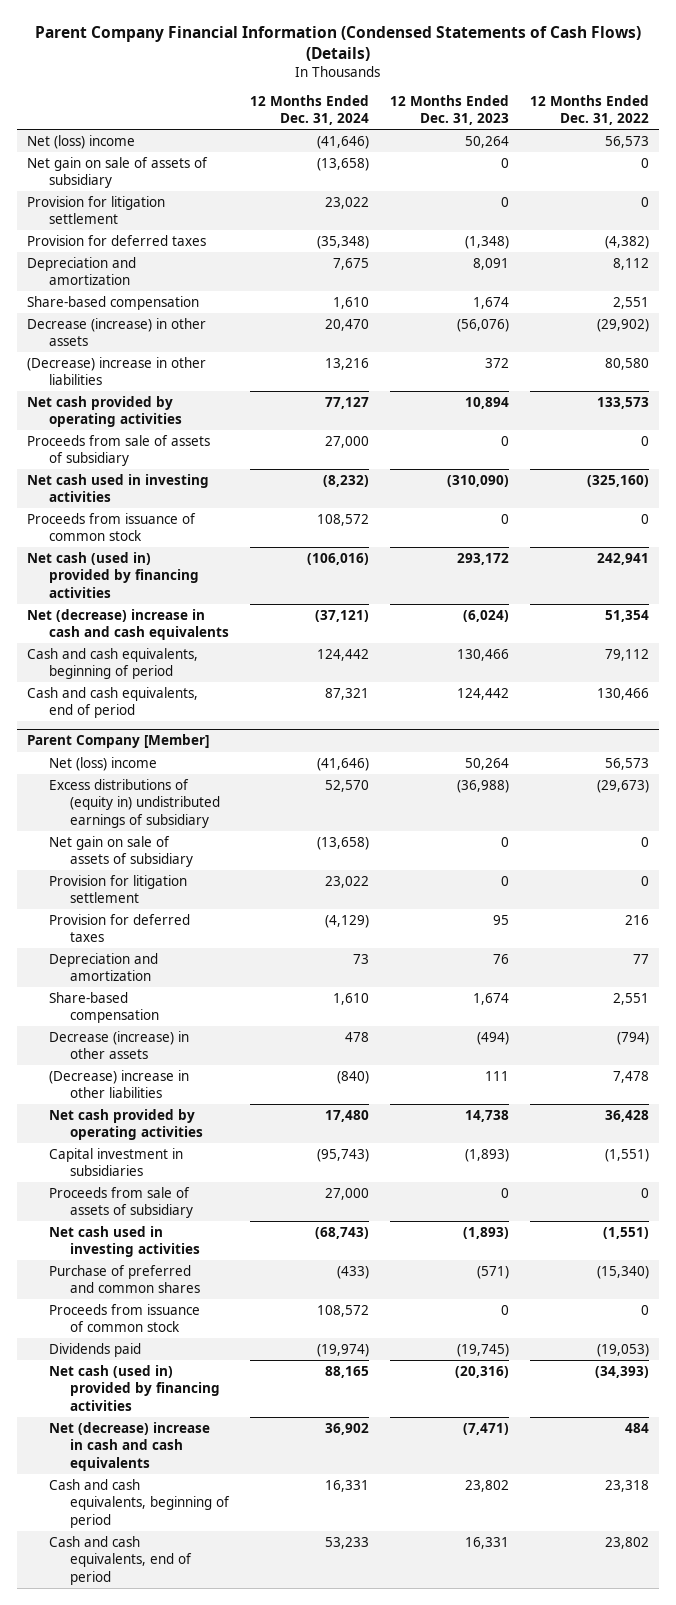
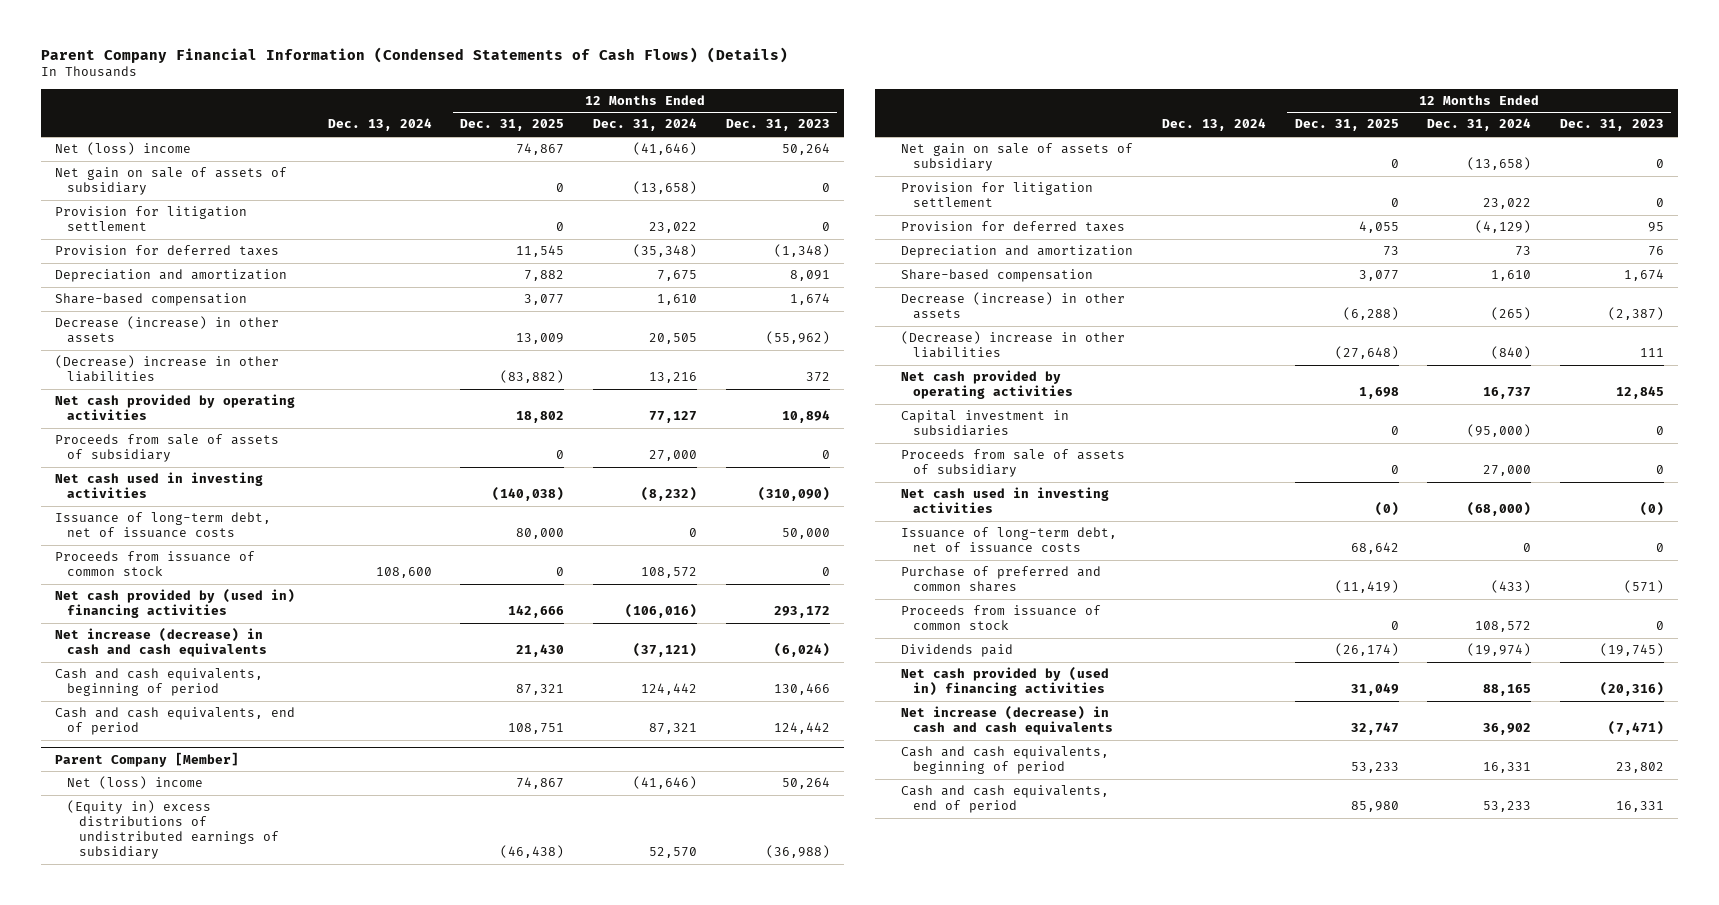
- | 12 Months Ended Dec. 31, 2024 | 12 Months Ended Dec. 31, 2023 | 12 Months Ended Dec. 31, 2022
+ | Dec. 13, 2024 | 12 Months Ended Dec. 31, 2025 | 12 Months Ended Dec. 31, 2024 | 12 Months Ended Dec. 31, 2023
- Decrease (increase) in other assets | 20,470 | (56,076) | (29,902)
+ Decrease (increase) in other assets | | 13,009 | 20,505 | (55,962)
+ Issuance of long-term debt, net of issuance costs | | 80,000 | 0 | 50,000
- Net cash (used in) provided by financing activities | (106,016) | 293,172 | 242,941
- Net (decrease) increase in cash and cash equivalents | (37,121) | (6,024) | 51,354
+ Net cash provided by (used in) financing activities | | 142,666 | (106,016) | 293,172
+ Net increase (decrease) in cash and cash equivalents | | 21,430 | (37,121) | (6,024)
@ Parent Company [Member]
- Excess distributions of (equity in) undistributed earnings of subsidiary | 52,570 | (36,988) | (29,673)
+ (Equity in) excess distributions of undistributed earnings of subsidiary | | (46,438) | 52,570 | (36,988)
- Decrease (increase) in other assets | 478 | (494) | (794)
+ Decrease (increase) in other assets | | (6,288) | (265) | (2,387)
- Net cash provided by operating activities | 17,480 | 14,738 | 36,428
- Capital investment in subsidiaries | (95,743) | (1,893) | (1,551)
+ Net cash provided by operating activities | | 1,698 | 16,737 | 12,845
+ Capital investment in subsidiaries | | 0 | (95,000) | 0
- Net cash used in investing activities | (68,743) | (1,893) | (1,551)
+ Net cash used in investing activities | | (0) | (68,000) | (0)
+ Issuance of long-term debt, net of issuance costs | | 68,642 | 0 | 0
- Net cash (used in) provided by financing activities | 88,165 | (20,316) | (34,393)
- Net (decrease) increase in cash and cash equivalents | 36,902 | (7,471) | 484
+ Net cash provided by (used in) financing activities | | 31,049 | 88,165 | (20,316)
+ Net increase (decrease) in cash and cash equivalents | | 32,747 | 36,902 | (7,471)

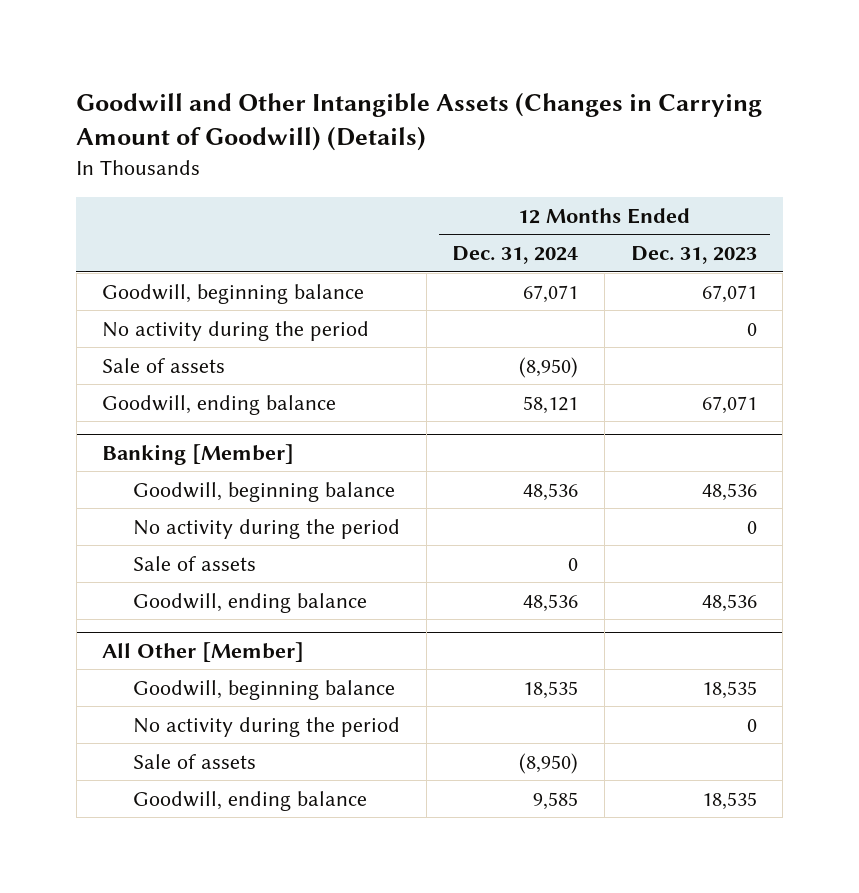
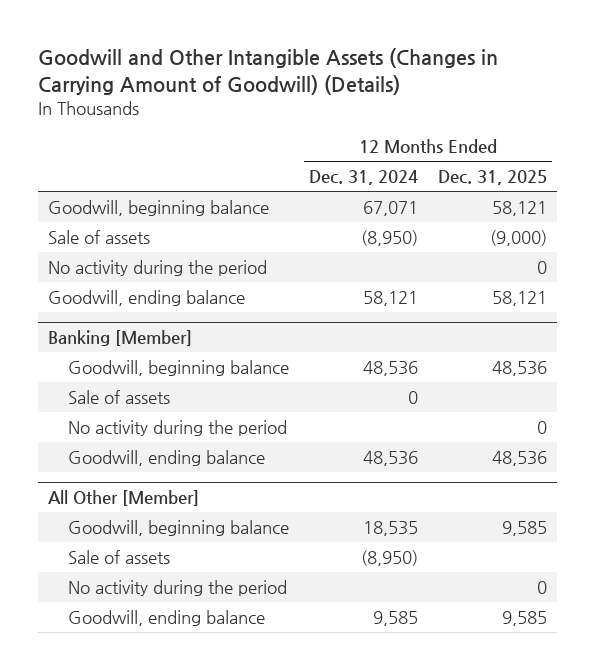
- | 12 Months Ended Dec. 31, 2024 | 12 Months Ended Dec. 31, 2023
+ | 12 Months Ended Dec. 31, 2024 | 12 Months Ended Dec. 31, 2025
moved down: No activity during the period | | 0
@ Banking [Member]
moved down: No activity during the period | | 0
@ All Other [Member]
moved down: No activity during the period | | 0

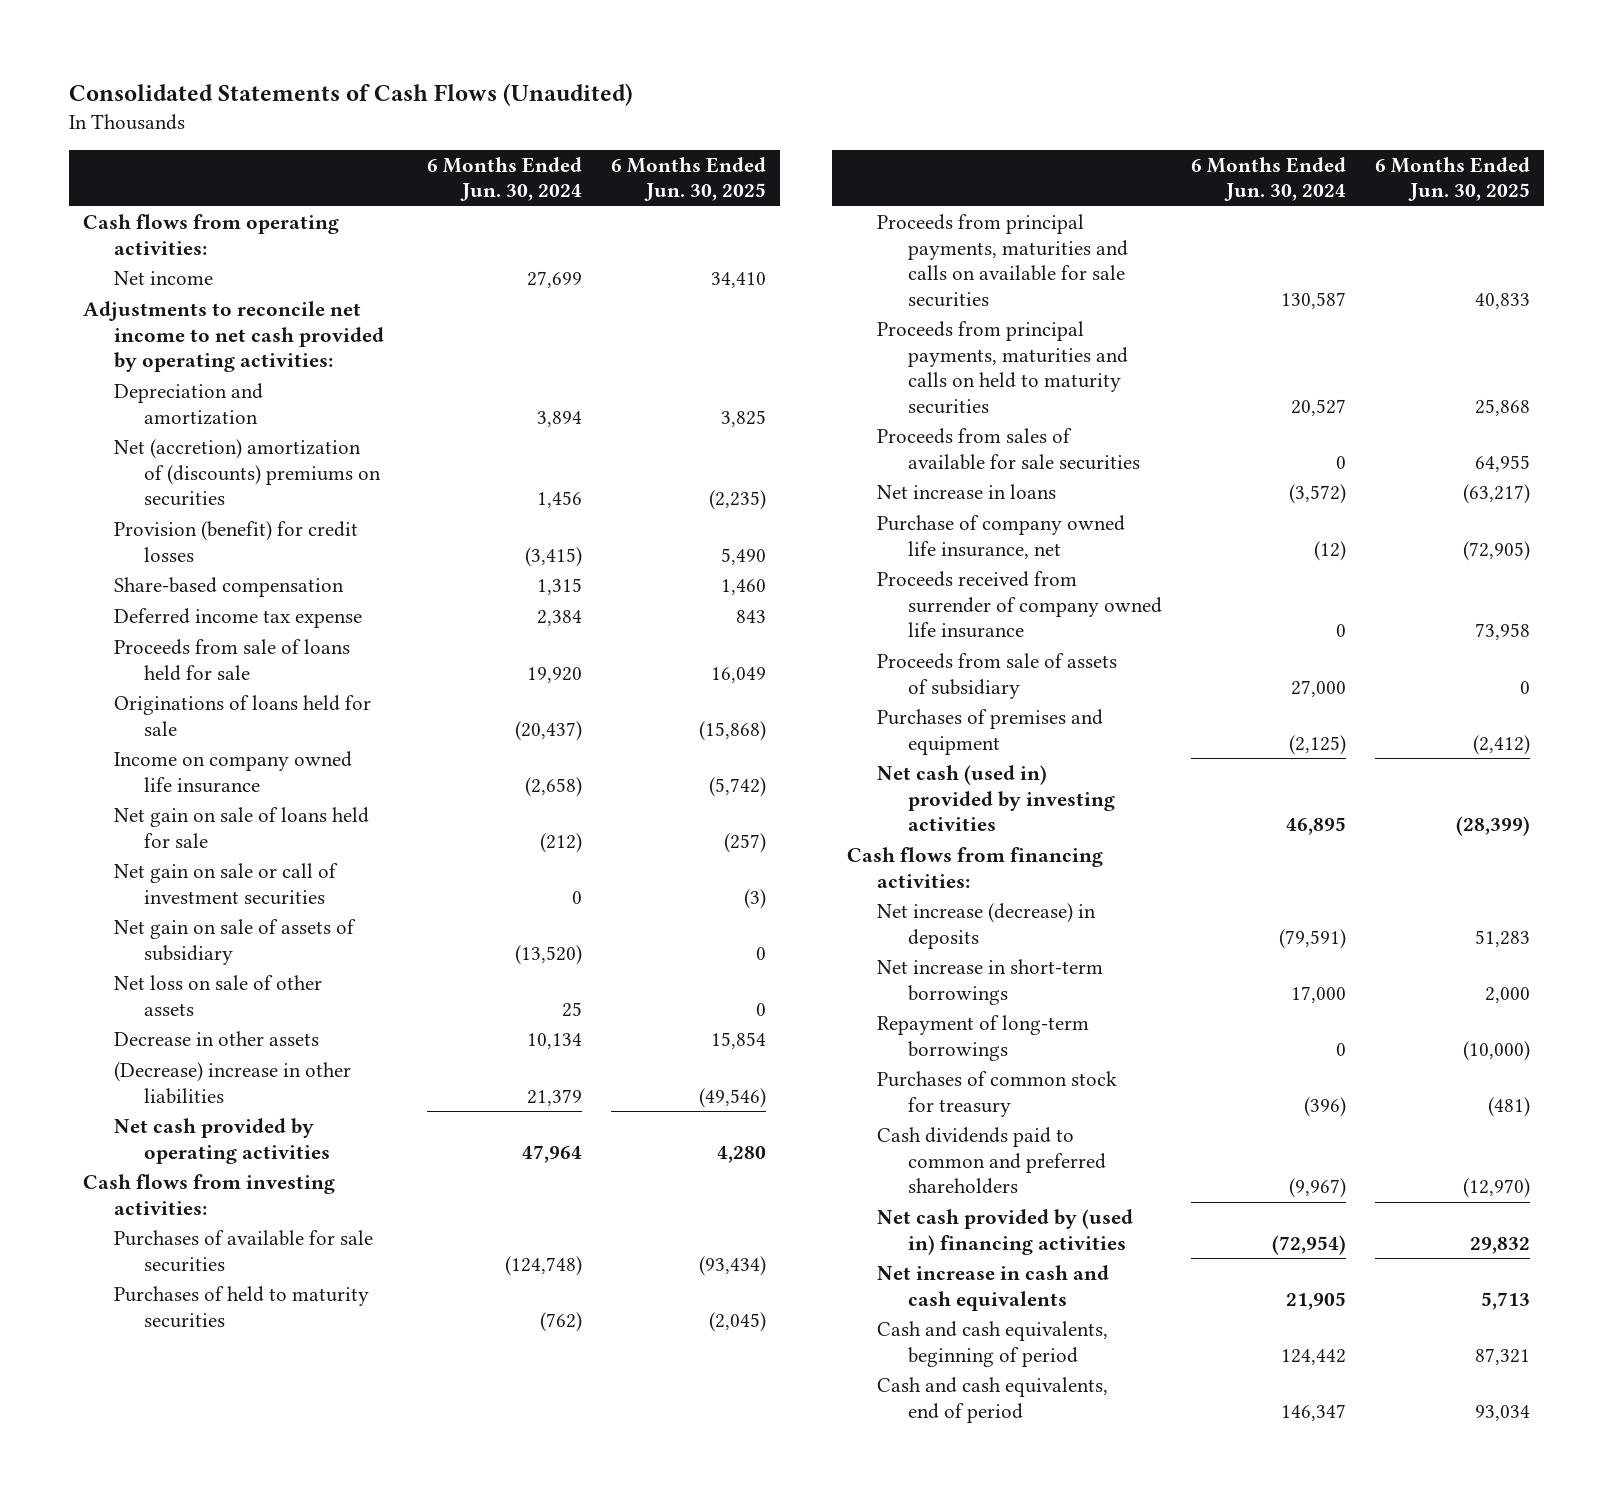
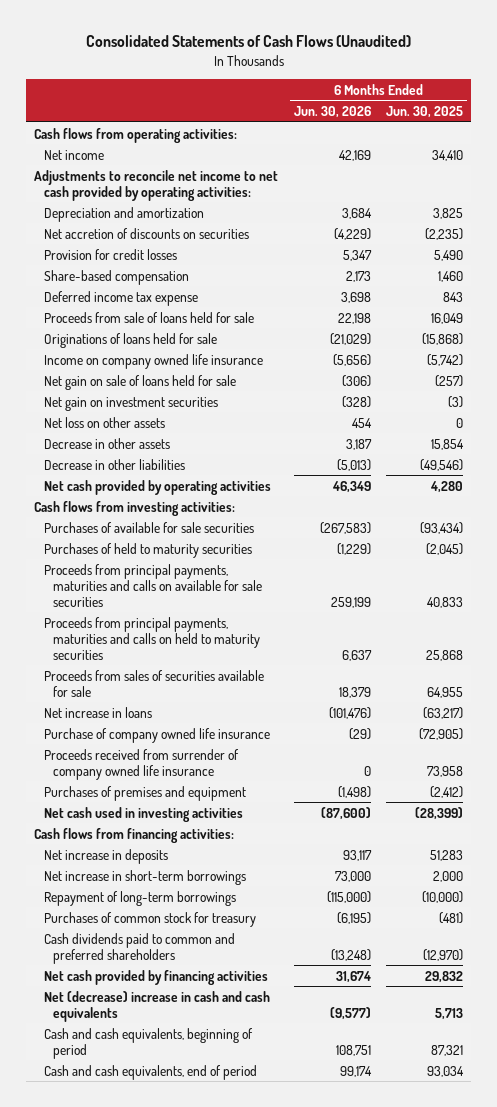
- | 6 Months Ended Jun. 30, 2024 | 6 Months Ended Jun. 30, 2025
+ | 6 Months Ended Jun. 30, 2026 | 6 Months Ended Jun. 30, 2025
- Net (accretion) amortization of (discounts) premiums on securities | 1,456 | (2,235)
- Provision (benefit) for credit losses | (3,415) | 5,490
+ Net accretion of discounts on securities | (4,229) | (2,235)
+ Provision for credit losses | 5,347 | 5,490
- Net gain on sale or call of investment securities | 0 | (3)
- Net gain on sale of assets of subsidiary | (13,520) | 0
- Net loss on sale of other assets | 25 | 0
+ Net gain on investment securities | (328) | (3)
+ Net loss on other assets | 454 | 0
- (Decrease) increase in other liabilities | 21,379 | (49,546)
+ Decrease in other liabilities | (5,013) | (49,546)
- Proceeds from sales of available for sale securities | 0 | 64,955
+ Proceeds from sales of securities available for sale | 18,379 | 64,955
- Purchase of company owned life insurance, net | (12) | (72,905)
+ Purchase of company owned life insurance | (29) | (72,905)
- Proceeds from sale of assets of subsidiary | 27,000 | 0
- Net cash (used in) provided by investing activities | 46,895 | (28,399)
+ Net cash used in investing activities | (87,600) | (28,399)
- Net increase (decrease) in deposits | (79,591) | 51,283
+ Net increase in deposits | 93,117 | 51,283
- Net cash provided by (used in) financing activities | (72,954) | 29,832
- Net increase in cash and cash equivalents | 21,905 | 5,713
+ Net cash provided by financing activities | 31,674 | 29,832
+ Net (decrease) increase in cash and cash equivalents | (9,577) | 5,713

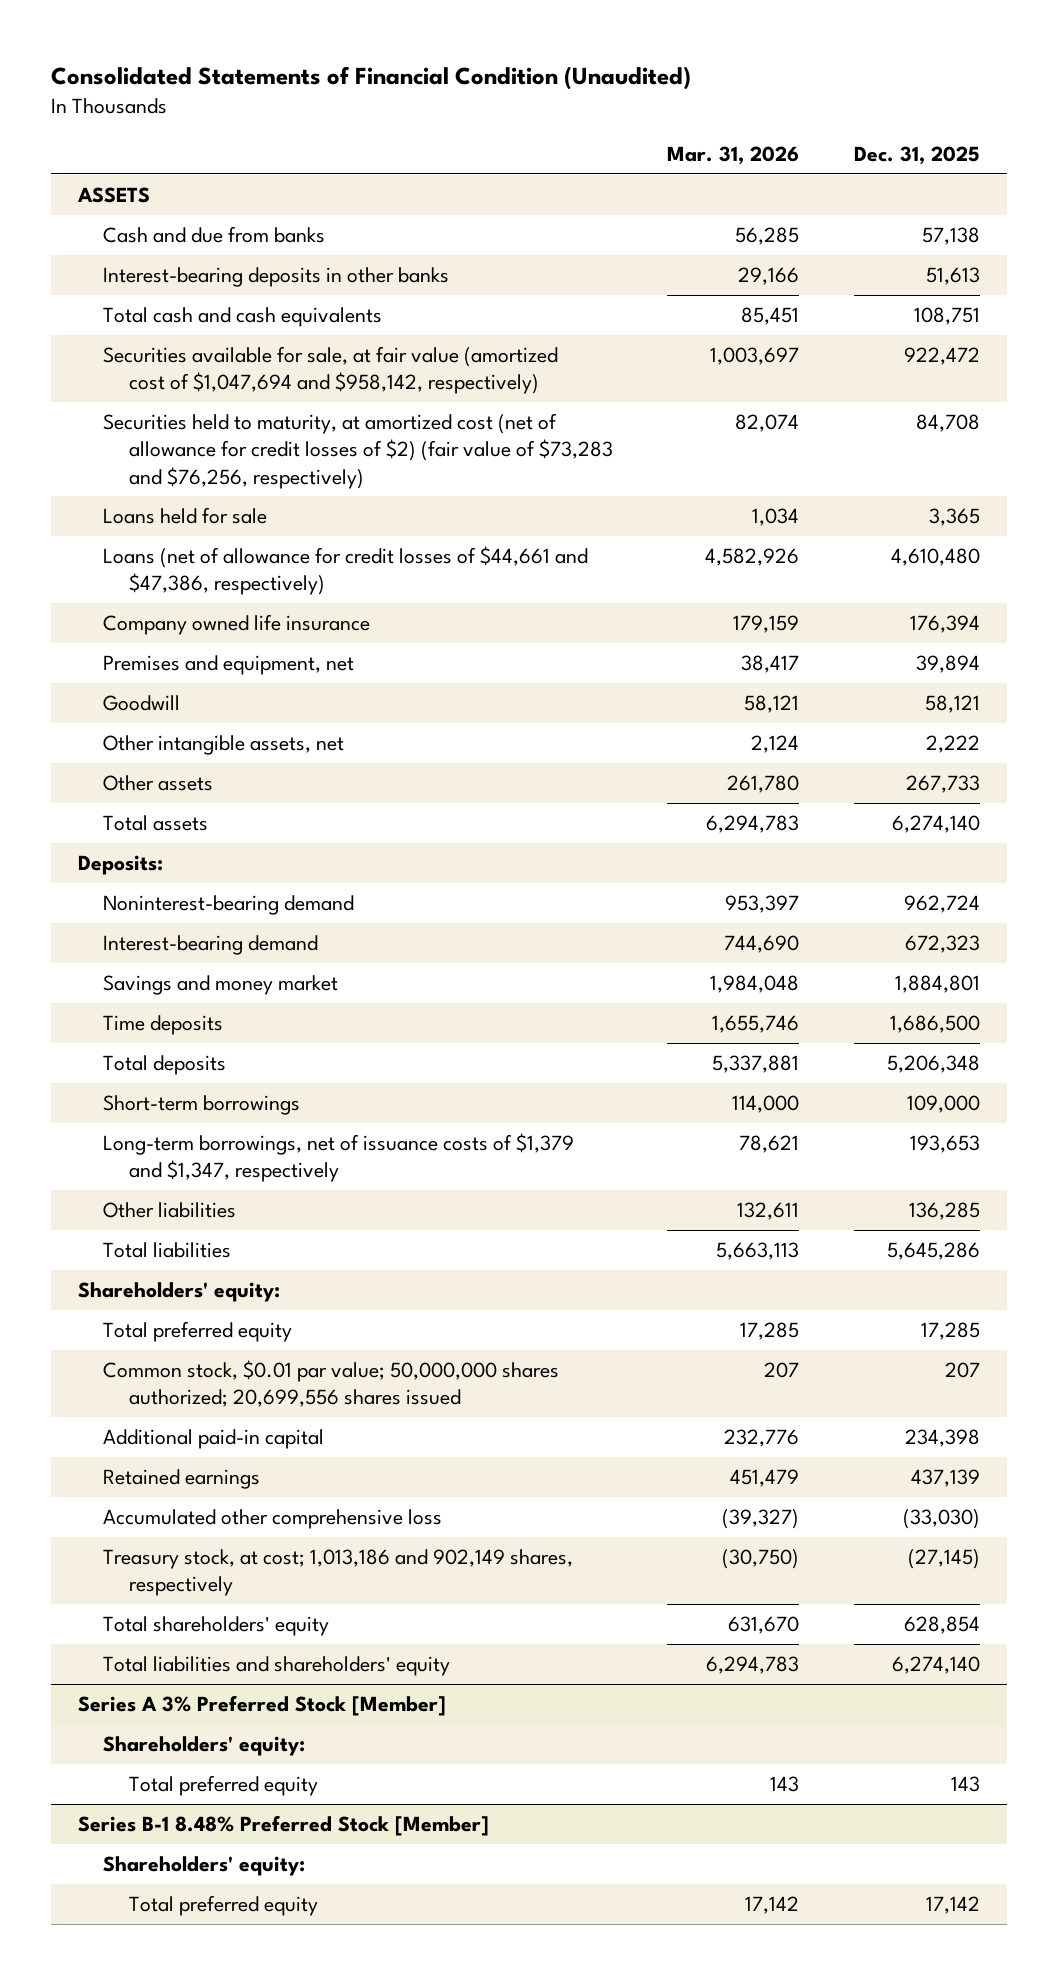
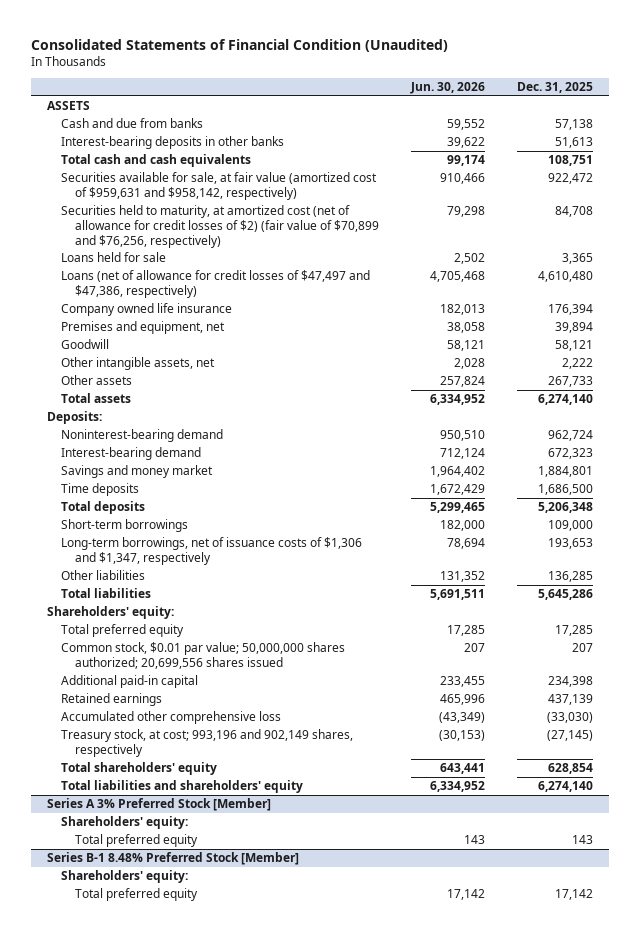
- | Mar. 31, 2026 | Dec. 31, 2025
+ | Jun. 30, 2026 | Dec. 31, 2025
- Securities available for sale, at fair value (amortized cost of $1,047,694 and $958,142, respectively) | 1,003,697 | 922,472
- Securities held to maturity, at amortized cost (net of allowance for credit losses of $2) (fair value of $73,283 and $76,256, respectively) | 82,074 | 84,708
+ Securities available for sale, at fair value (amortized cost of $959,631 and $958,142, respectively) | 910,466 | 922,472
+ Securities held to maturity, at amortized cost (net of allowance for credit losses of $2) (fair value of $70,899 and $76,256, respectively) | 79,298 | 84,708
- Loans (net of allowance for credit losses of $44,661 and $47,386, respectively) | 4,582,926 | 4,610,480
+ Loans (net of allowance for credit losses of $47,497 and $47,386, respectively) | 4,705,468 | 4,610,480
- Long-term borrowings, net of issuance costs of $1,379 and $1,347, respectively | 78,621 | 193,653
+ Long-term borrowings, net of issuance costs of $1,306 and $1,347, respectively | 78,694 | 193,653
- Treasury stock, at cost; 1,013,186 and 902,149 shares, respectively | (30,750) | (27,145)
+ Treasury stock, at cost; 993,196 and 902,149 shares, respectively | (30,153) | (27,145)

